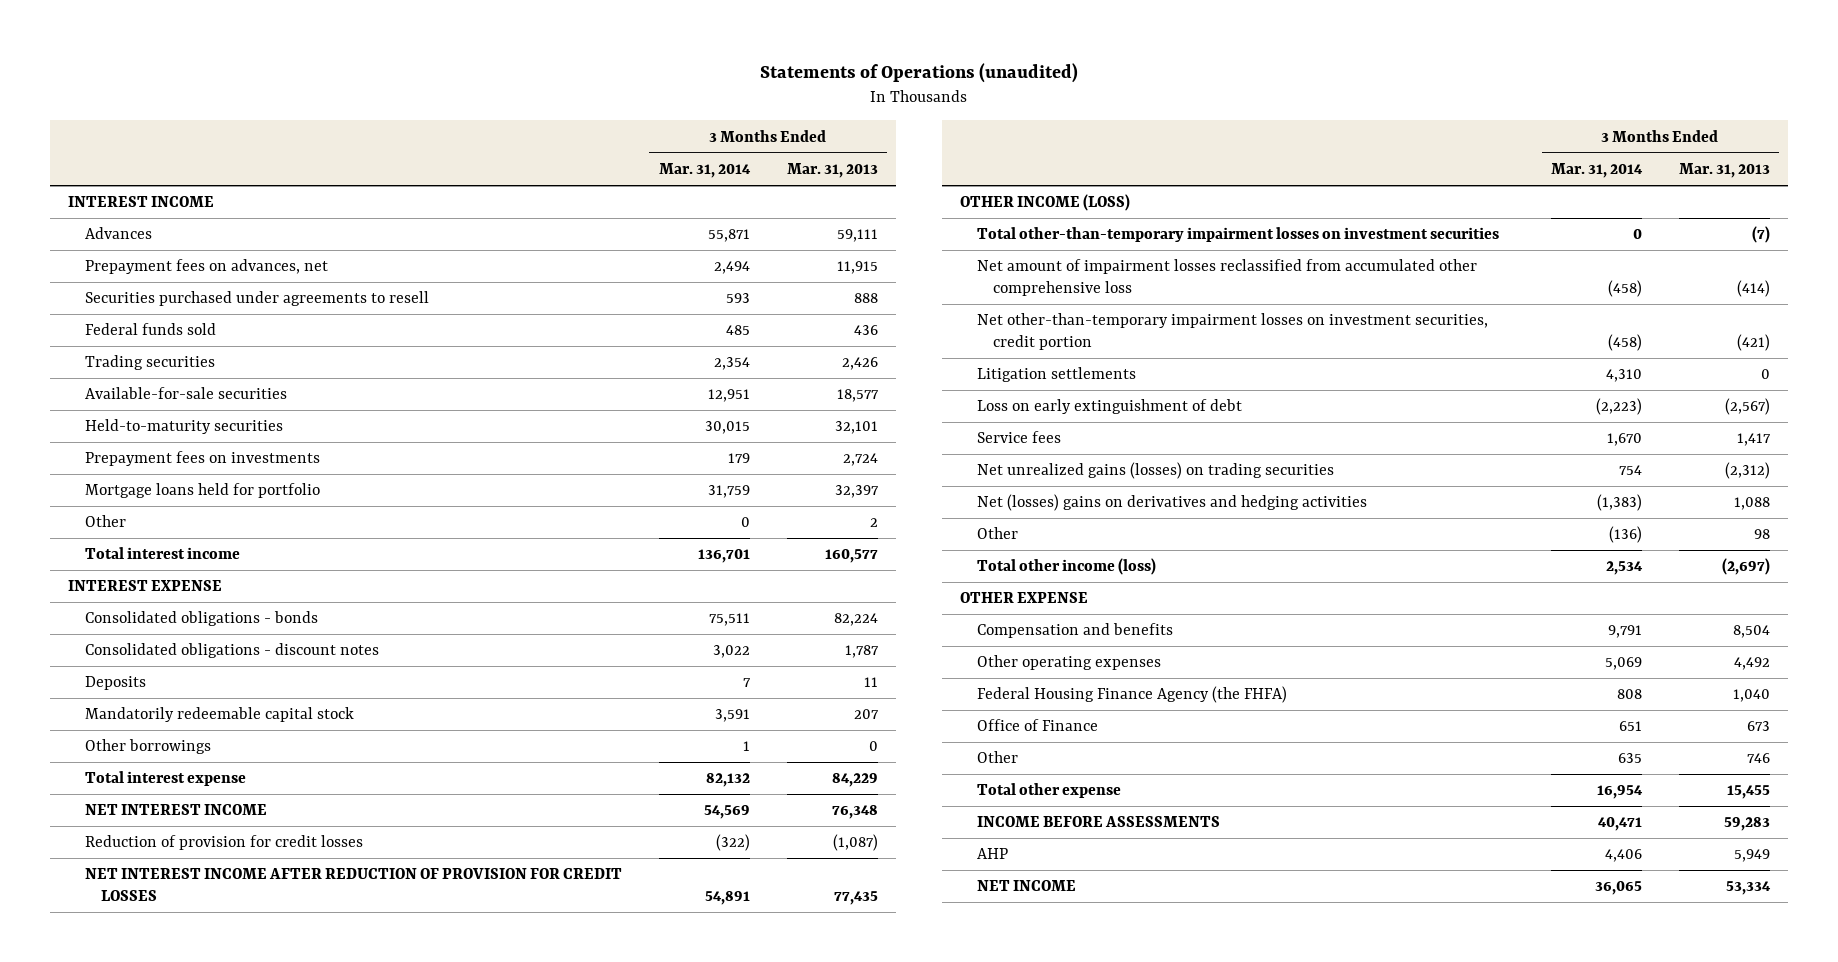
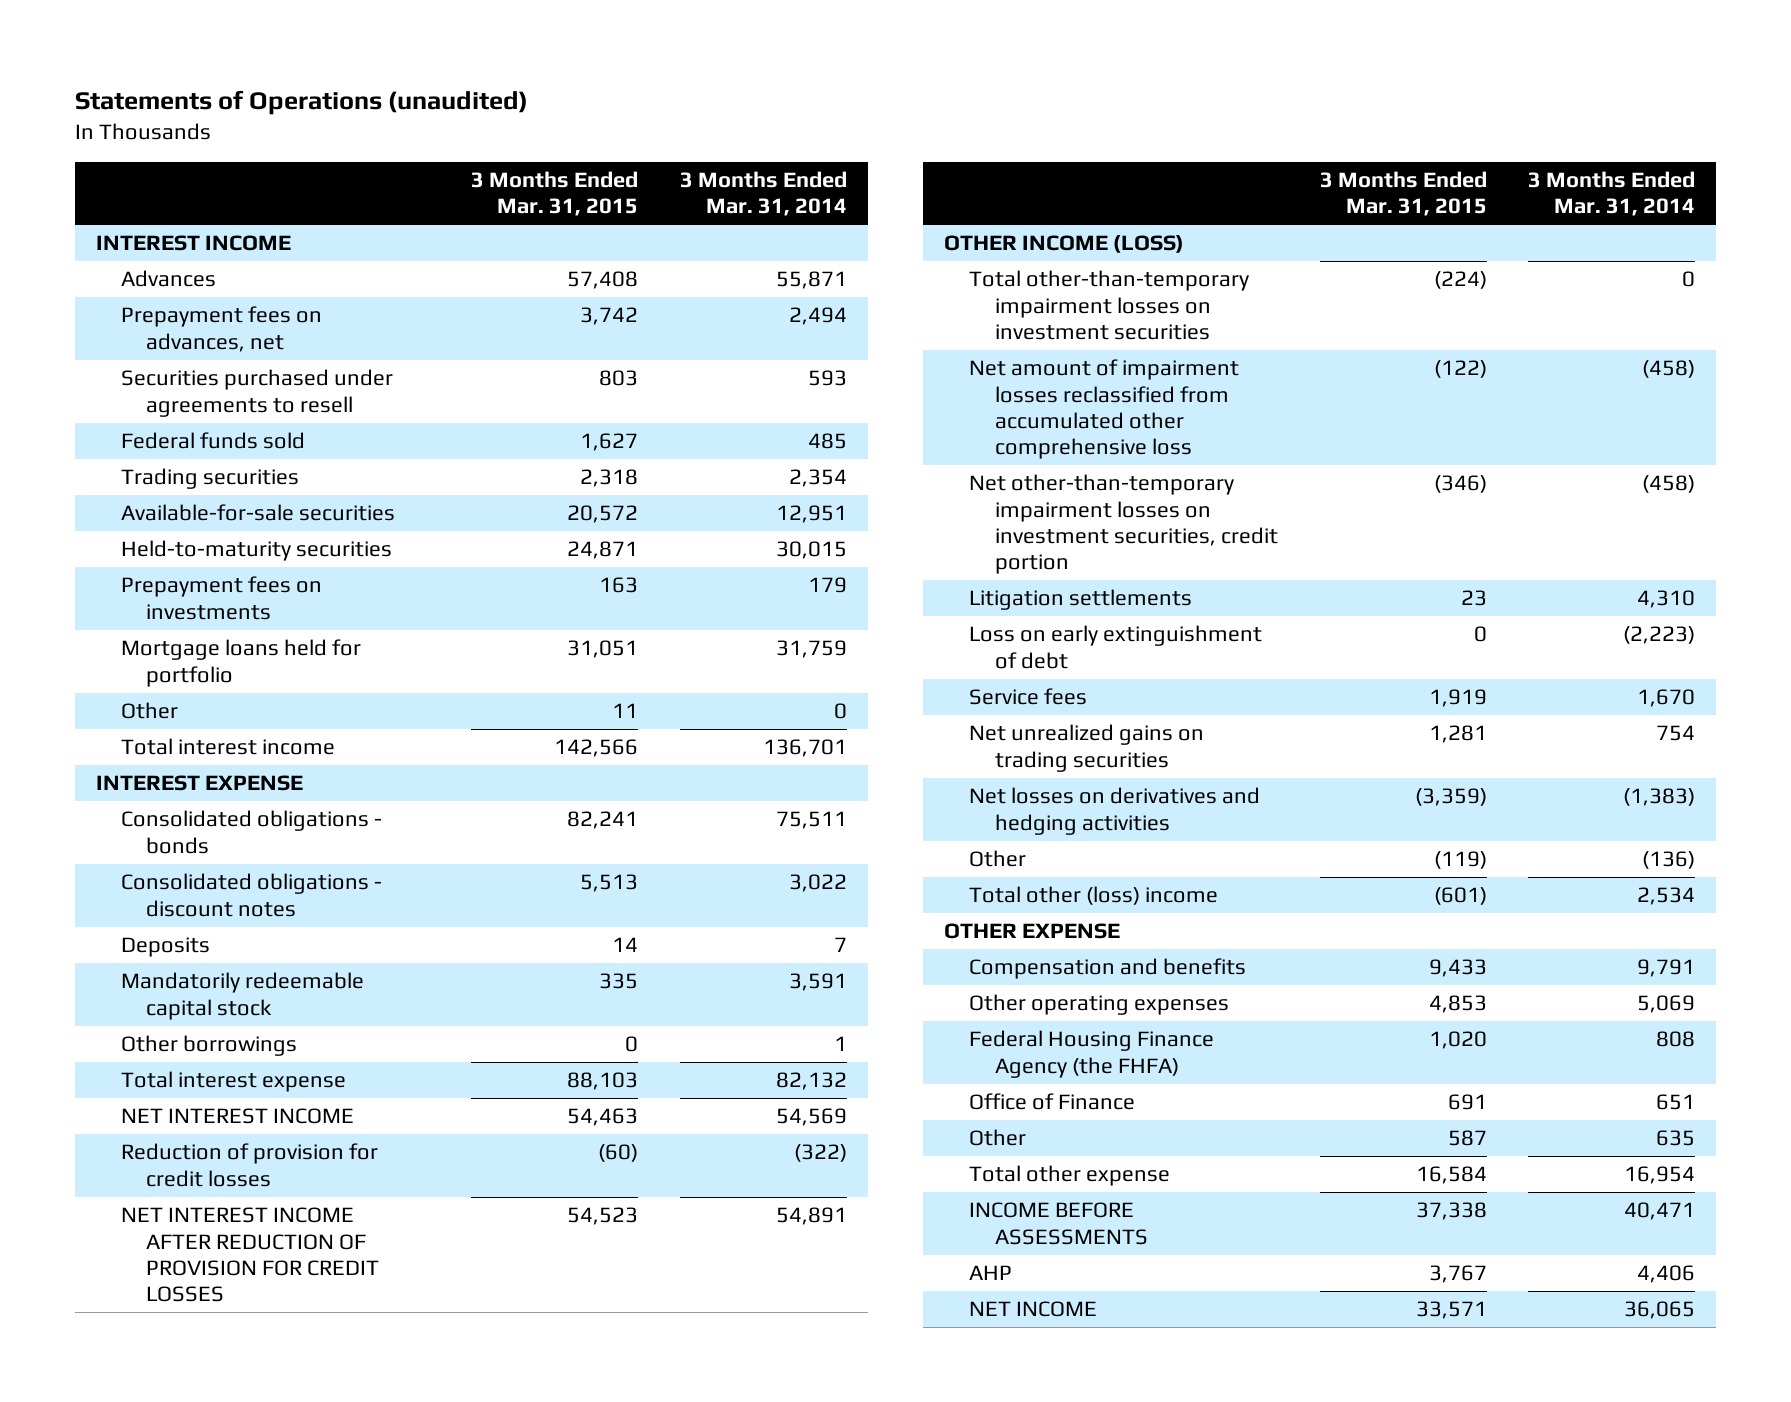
- | 3 Months Ended Mar. 31, 2014 | 3 Months Ended Mar. 31, 2013
+ | 3 Months Ended Mar. 31, 2015 | 3 Months Ended Mar. 31, 2014
- Net unrealized gains (losses) on trading securities | 754 | (2,312)
- Net (losses) gains on derivatives and hedging activities | (1,383) | 1,088
+ Net unrealized gains on trading securities | 1,281 | 754
+ Net losses on derivatives and hedging activities | (3,359) | (1,383)
- Total other income (loss) | 2,534 | (2,697)
+ Total other (loss) income | (601) | 2,534

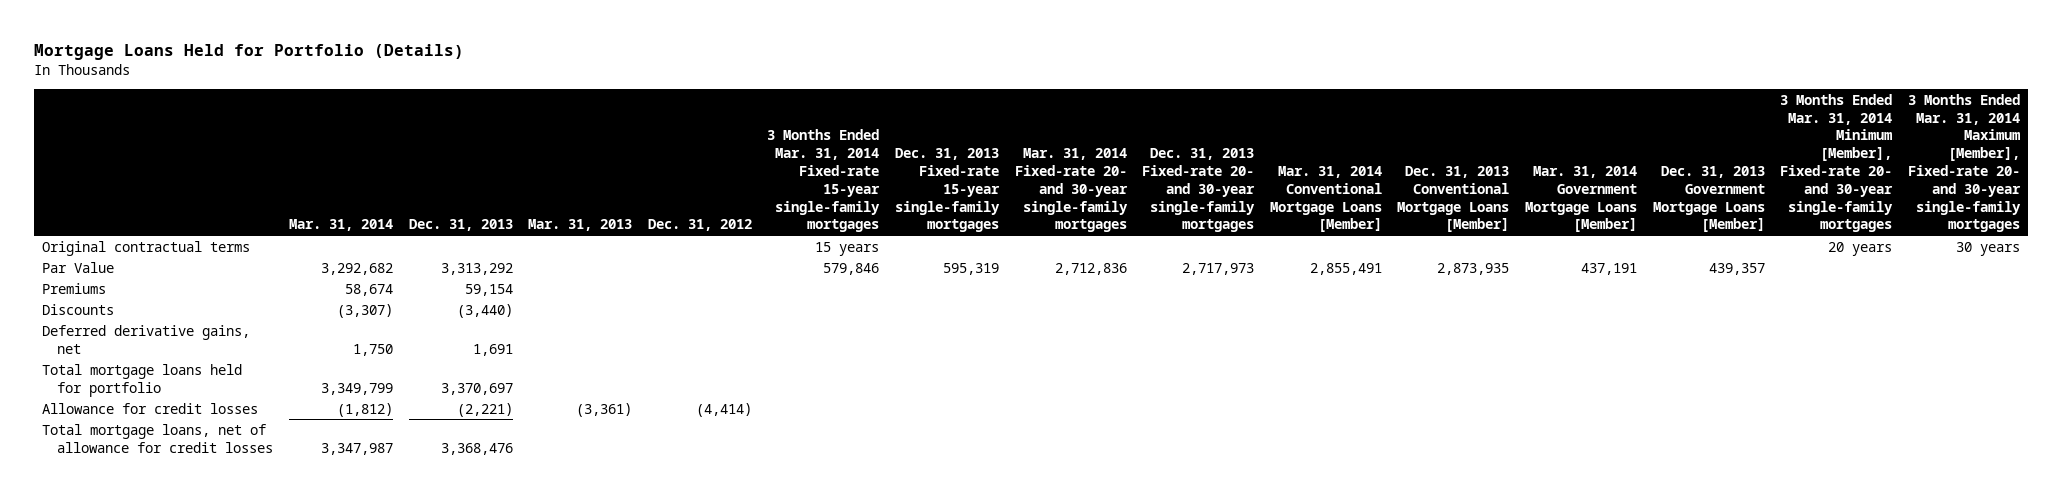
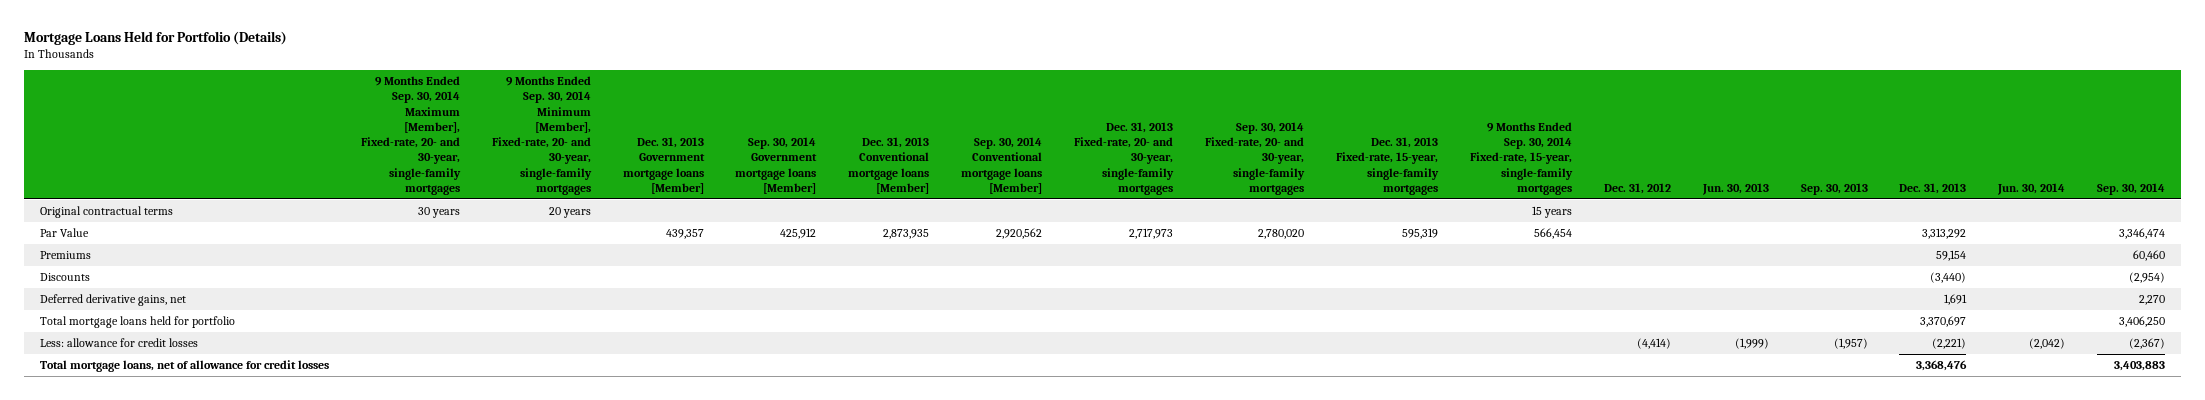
- | Mar. 31, 2014 | Dec. 31, 2013 | Mar. 31, 2013 | Dec. 31, 2012 | 3 Months Ended Mar. 31, 2014 Fixed-rate 15-year single-family mortgages | Dec. 31, 2013 Fixed-rate 15-year single-family mortgages | Mar. 31, 2014 Fixed-rate 20- and 30-year single-family mortgages | Dec. 31, 2013 Fixed-rate 20- and 30-year single-family mortgages | Mar. 31, 2014 Conventional Mortgage Loans [Member] | Dec. 31, 2013 Conventional Mortgage Loans [Member] | Mar. 31, 2014 Government Mortgage Loans [Member] | Dec. 31, 2013 Government Mortgage Loans [Member] | 3 Months Ended Mar. 31, 2014 Minimum [Member], Fixed-rate 20- and 30-year single-family mortgages | 3 Months Ended Mar. 31, 2014 Maximum [Member], Fixed-rate 20- and 30-year single-family mortgages
+ | 9 Months Ended Sep. 30, 2014 Maximum [Member], Fixed-rate, 20- and 30-year, single-family mortgages | 9 Months Ended Sep. 30, 2014 Minimum [Member], Fixed-rate, 20- and 30-year, single-family mortgages | Dec. 31, 2013 Government mortgage loans [Member] | Sep. 30, 2014 Government mortgage loans [Member] | Dec. 31, 2013 Conventional mortgage loans [Member] | Sep. 30, 2014 Conventional mortgage loans [Member] | Dec. 31, 2013 Fixed-rate, 20- and 30-year, single-family mortgages | Sep. 30, 2014 Fixed-rate, 20- and 30-year, single-family mortgages | Dec. 31, 2013 Fixed-rate, 15-year, single-family mortgages | 9 Months Ended Sep. 30, 2014 Fixed-rate, 15-year, single-family mortgages | Dec. 31, 2012 | Jun. 30, 2013 | Sep. 30, 2013 | Dec. 31, 2013 | Jun. 30, 2014 | Sep. 30, 2014
- Allowance for credit losses | (1,812) | (2,221) | (3,361) | (4,414) | | | | | | | | | |
+ Less: allowance for credit losses | | | | | | | | | | | (4,414) | (1,999) | (1,957) | (2,221) | (2,042) | (2,367)

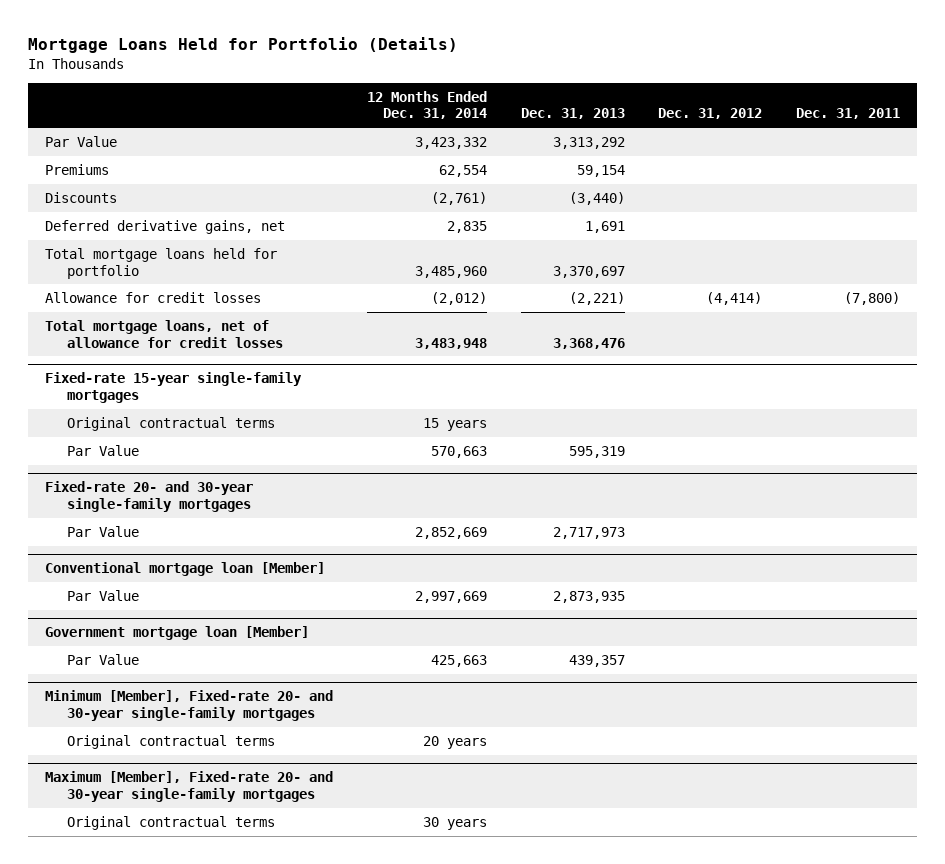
- | 9 Months Ended Sep. 30, 2014 Maximum [Member], Fixed-rate, 20- and 30-year, single-family mortgages | 9 Months Ended Sep. 30, 2014 Minimum [Member], Fixed-rate, 20- and 30-year, single-family mortgages | Dec. 31, 2013 Government mortgage loans [Member] | Sep. 30, 2014 Government mortgage loans [Member] | Dec. 31, 2013 Conventional mortgage loans [Member] | Sep. 30, 2014 Conventional mortgage loans [Member] | Dec. 31, 2013 Fixed-rate, 20- and 30-year, single-family mortgages | Sep. 30, 2014 Fixed-rate, 20- and 30-year, single-family mortgages | Dec. 31, 2013 Fixed-rate, 15-year, single-family mortgages | 9 Months Ended Sep. 30, 2014 Fixed-rate, 15-year, single-family mortgages | Dec. 31, 2012 | Jun. 30, 2013 | Sep. 30, 2013 | Dec. 31, 2013 | Jun. 30, 2014 | Sep. 30, 2014
+ | 12 Months Ended Dec. 31, 2014 | Dec. 31, 2013 | Dec. 31, 2012 | Dec. 31, 2011
- Original contractual terms | 30 years | 20 years | | | | | | | | 15 years | | | | | |
- Less: allowance for credit losses | | | | | | | | | | | (4,414) | (1,999) | (1,957) | (2,221) | (2,042) | (2,367)
+ Allowance for credit losses | (2,012) | (2,221) | (4,414) | (7,800)
+ Fixed-rate 15-year single-family mortgages
+ Original contractual terms | 15 years | | |
+ Par Value | 570,663 | 595,319 | |
+ Fixed-rate 20- and 30-year single-family mortgages
+ Par Value | 2,852,669 | 2,717,973 | |
+ Conventional mortgage loan [Member]
+ Par Value | 2,997,669 | 2,873,935 | |
+ Government mortgage loan [Member]
+ Par Value | 425,663 | 439,357 | |
+ Minimum [Member], Fixed-rate 20- and 30-year single-family mortgages
+ Original contractual terms | 20 years | | |
+ Maximum [Member], Fixed-rate 20- and 30-year single-family mortgages
+ Original contractual terms | 30 years | | |

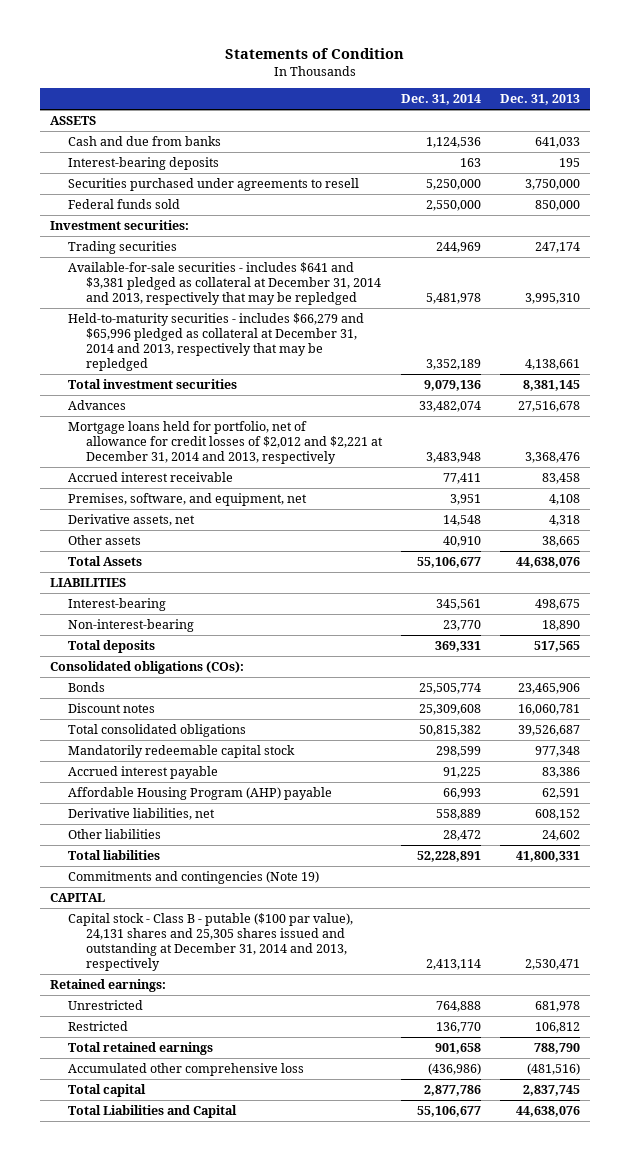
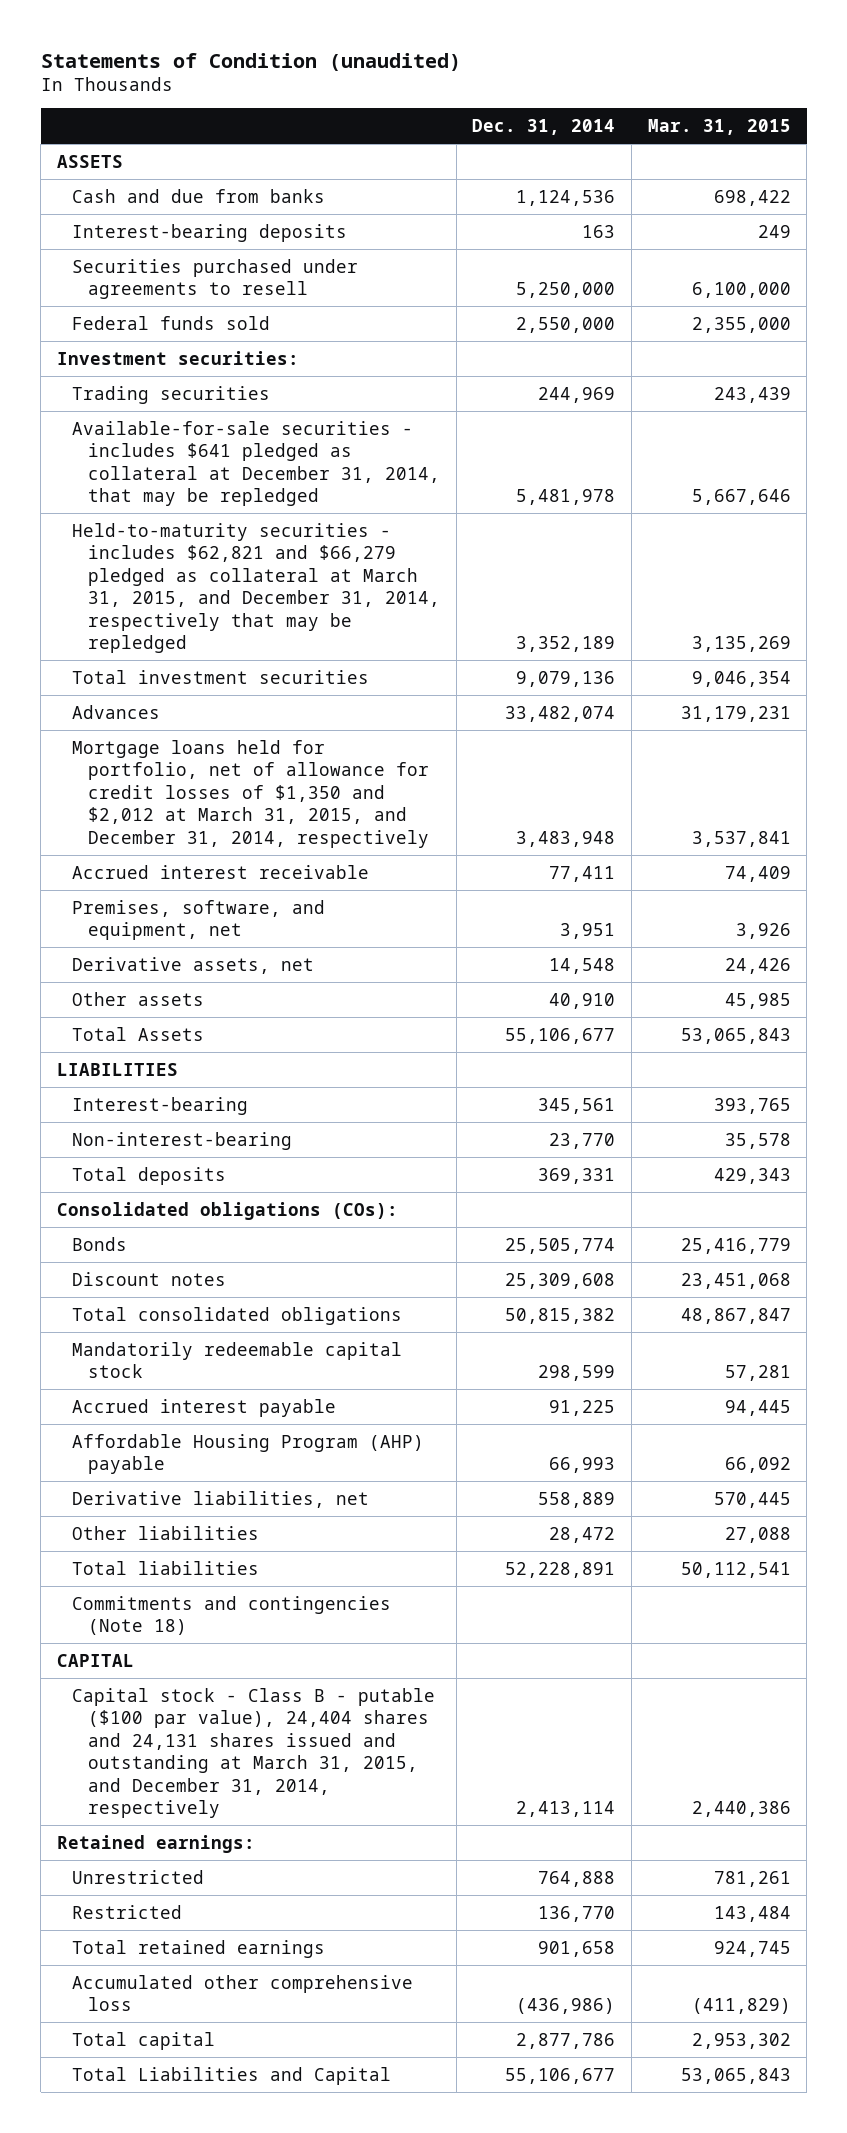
- Statements of Condition
+ Statements of Condition (unaudited)
- | Dec. 31, 2014 | Dec. 31, 2013
+ | Dec. 31, 2014 | Mar. 31, 2015
- Available-for-sale securities - includes $641 and $3,381 pledged as collateral at December 31, 2014 and 2013, respectively that may be repledged | 5,481,978 | 3,995,310
- Held-to-maturity securities - includes $66,279 and $65,996 pledged as collateral at December 31, 2014 and 2013, respectively that may be repledged | 3,352,189 | 4,138,661
+ Available-for-sale securities - includes $641 pledged as collateral at December 31, 2014, that may be repledged | 5,481,978 | 5,667,646
+ Held-to-maturity securities - includes $62,821 and $66,279 pledged as collateral at March 31, 2015, and December 31, 2014, respectively that may be repledged | 3,352,189 | 3,135,269
- Mortgage loans held for portfolio, net of allowance for credit losses of $2,012 and $2,221 at December 31, 2014 and 2013, respectively | 3,483,948 | 3,368,476
+ Mortgage loans held for portfolio, net of allowance for credit losses of $1,350 and $2,012 at March 31, 2015, and December 31, 2014, respectively | 3,483,948 | 3,537,841
- Commitments and contingencies (Note 19)
+ Commitments and contingencies (Note 18)
- Capital stock - Class B - putable ($100 par value), 24,131 shares and 25,305 shares issued and outstanding at December 31, 2014 and 2013, respectively | 2,413,114 | 2,530,471
+ Capital stock - Class B - putable ($100 par value), 24,404 shares and 24,131 shares issued and outstanding at March 31, 2015, and December 31, 2014, respectively | 2,413,114 | 2,440,386

